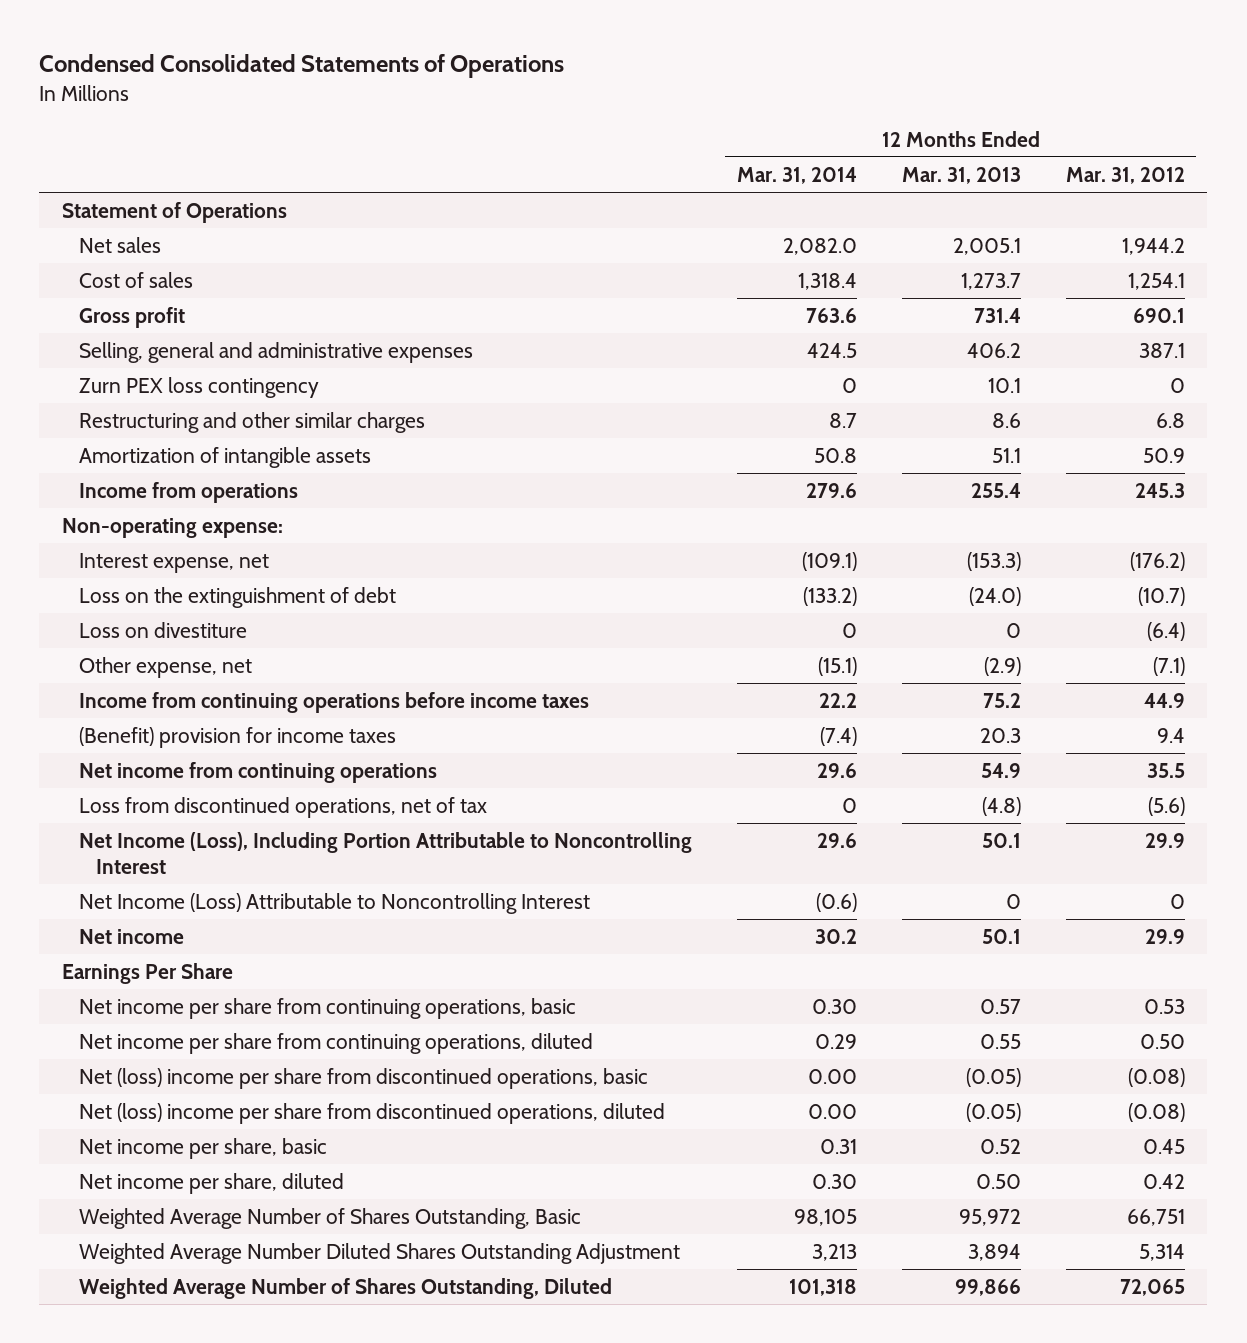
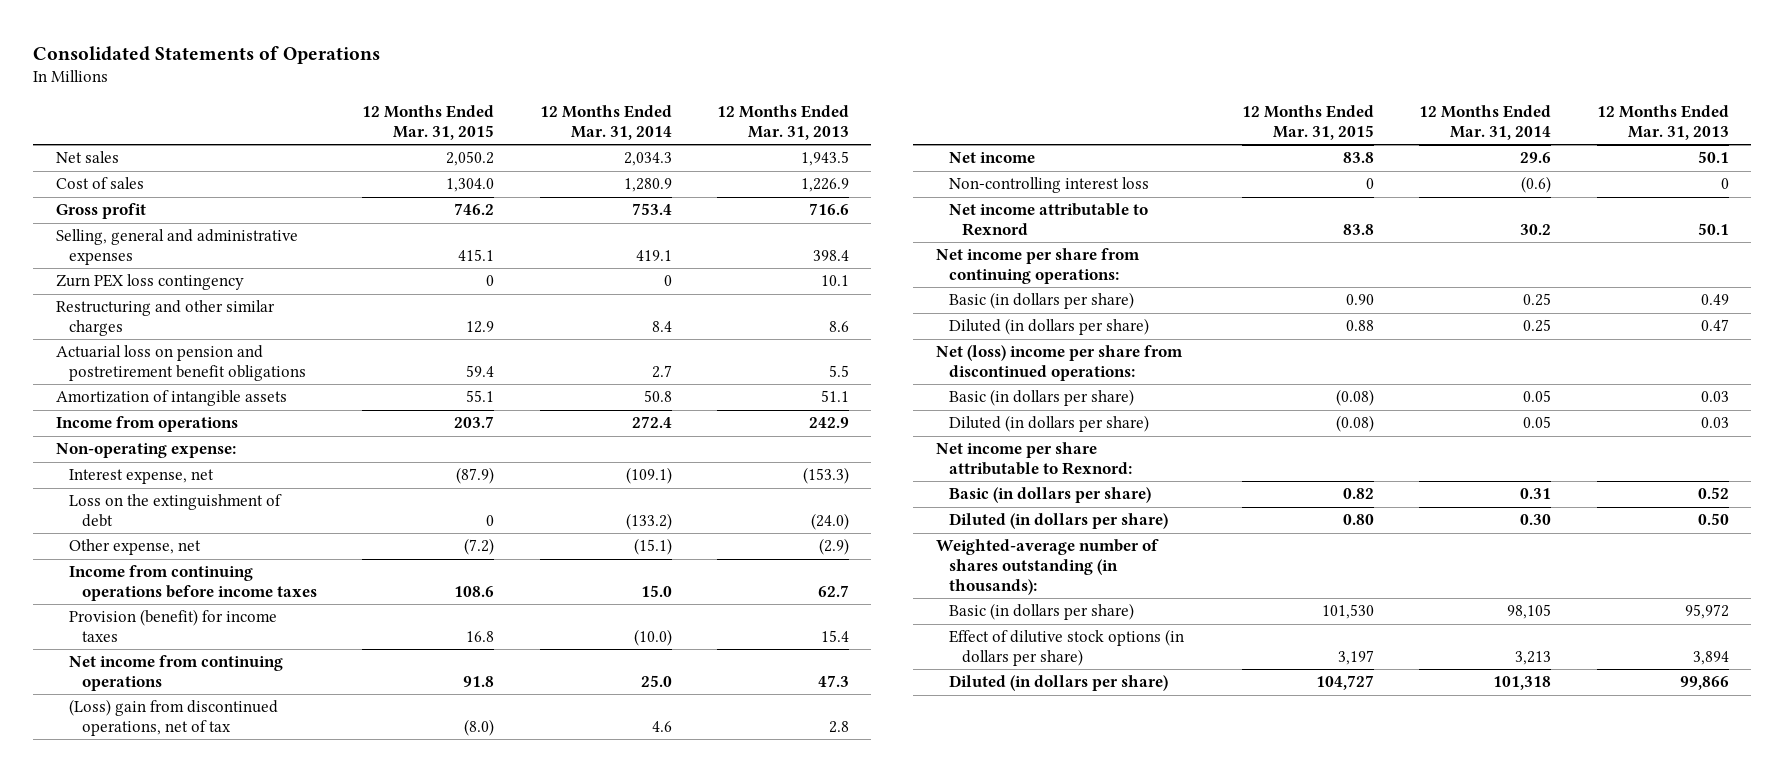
- Condensed Consolidated Statements of Operations
+ Consolidated Statements of Operations
- | 12 Months Ended Mar. 31, 2014 | 12 Months Ended Mar. 31, 2013 | 12 Months Ended Mar. 31, 2012
+ | 12 Months Ended Mar. 31, 2015 | 12 Months Ended Mar. 31, 2014 | 12 Months Ended Mar. 31, 2013
- Statement of Operations
- Net sales | 2,082.0 | 2,005.1 | 1,944.2
- Cost of sales | 1,318.4 | 1,273.7 | 1,254.1
- Gross profit | 763.6 | 731.4 | 690.1
- Selling, general and administrative expenses | 424.5 | 406.2 | 387.1
+ Net sales | 2,050.2 | 2,034.3 | 1,943.5
+ Cost of sales | 1,304.0 | 1,280.9 | 1,226.9
+ Gross profit | 746.2 | 753.4 | 716.6
+ Selling, general and administrative expenses | 415.1 | 419.1 | 398.4
- Restructuring and other similar charges | 8.7 | 8.6 | 6.8
+ Restructuring and other similar charges | 12.9 | 8.4 | 8.6
+ Actuarial loss on pension and postretirement benefit obligations | 59.4 | 2.7 | 5.5
- Income from operations | 279.6 | 255.4 | 245.3
+ Income from operations | 203.7 | 272.4 | 242.9
- Loss on divestiture | 0 | 0 | (6.4)
- Income from continuing operations before income taxes | 22.2 | 75.2 | 44.9
- (Benefit) provision for income taxes | (7.4) | 20.3 | 9.4
- Net income from continuing operations | 29.6 | 54.9 | 35.5
- Loss from discontinued operations, net of tax | 0 | (4.8) | (5.6)
- Net Income (Loss), Including Portion Attributable to Noncontrolling Interest | 29.6 | 50.1 | 29.9
- Net Income (Loss) Attributable to Noncontrolling Interest | (0.6) | 0 | 0
- Net income | 30.2 | 50.1 | 29.9
- Earnings Per Share
- Net income per share from continuing operations, basic | 0.30 | 0.57 | 0.53
- Net income per share from continuing operations, diluted | 0.29 | 0.55 | 0.50
- Net (loss) income per share from discontinued operations, basic | 0.00 | (0.05) | (0.08)
- Net (loss) income per share from discontinued operations, diluted | 0.00 | (0.05) | (0.08)
- Net income per share, basic | 0.31 | 0.52 | 0.45
- Net income per share, diluted | 0.30 | 0.50 | 0.42
- Weighted Average Number of Shares Outstanding, Basic | 98,105 | 95,972 | 66,751
- Weighted Average Number Diluted Shares Outstanding Adjustment | 3,213 | 3,894 | 5,314
- Weighted Average Number of Shares Outstanding, Diluted | 101,318 | 99,866 | 72,065
+ Income from continuing operations before income taxes | 108.6 | 15.0 | 62.7
+ Provision (benefit) for income taxes | 16.8 | (10.0) | 15.4
+ Net income from continuing operations | 91.8 | 25.0 | 47.3
+ (Loss) gain from discontinued operations, net of tax | (8.0) | 4.6 | 2.8
+ Net income | 83.8 | 29.6 | 50.1
+ Non-controlling interest loss | 0 | (0.6) | 0
+ Net income attributable to Rexnord | 83.8 | 30.2 | 50.1
+ Net income per share from continuing operations:
+ Basic (in dollars per share) | 0.90 | 0.25 | 0.49
+ Diluted (in dollars per share) | 0.88 | 0.25 | 0.47
+ Net (loss) income per share from discontinued operations:
+ Basic (in dollars per share) | (0.08) | 0.05 | 0.03
+ Diluted (in dollars per share) | (0.08) | 0.05 | 0.03
+ Net income per share attributable to Rexnord:
+ Basic (in dollars per share) | 0.82 | 0.31 | 0.52
+ Diluted (in dollars per share) | 0.80 | 0.30 | 0.50
+ Weighted-average number of shares outstanding (in thousands):
+ Basic (in dollars per share) | 101,530 | 98,105 | 95,972
+ Effect of dilutive stock options (in dollars per share) | 3,197 | 3,213 | 3,894
+ Diluted (in dollars per share) | 104,727 | 101,318 | 99,866

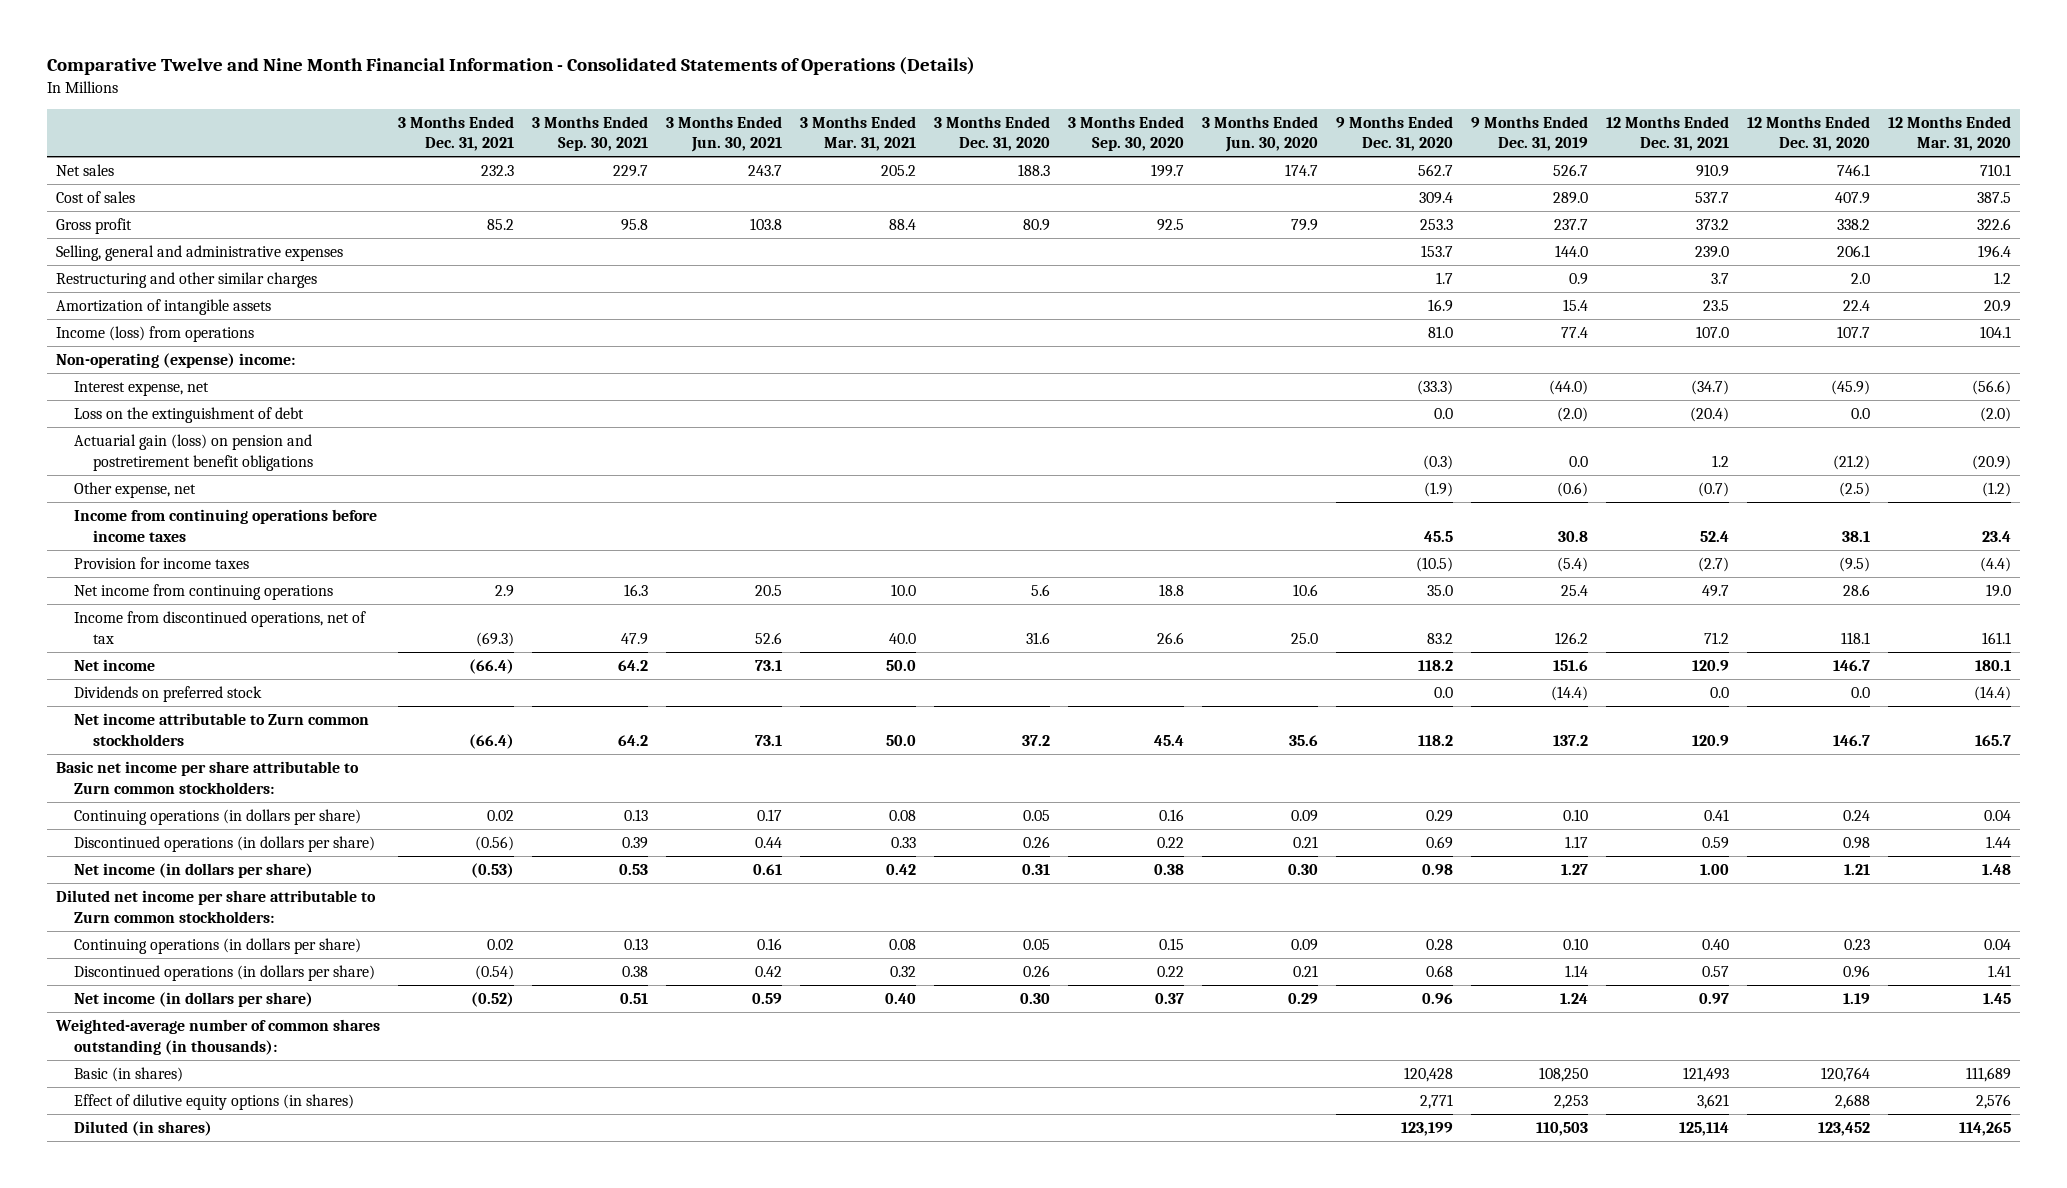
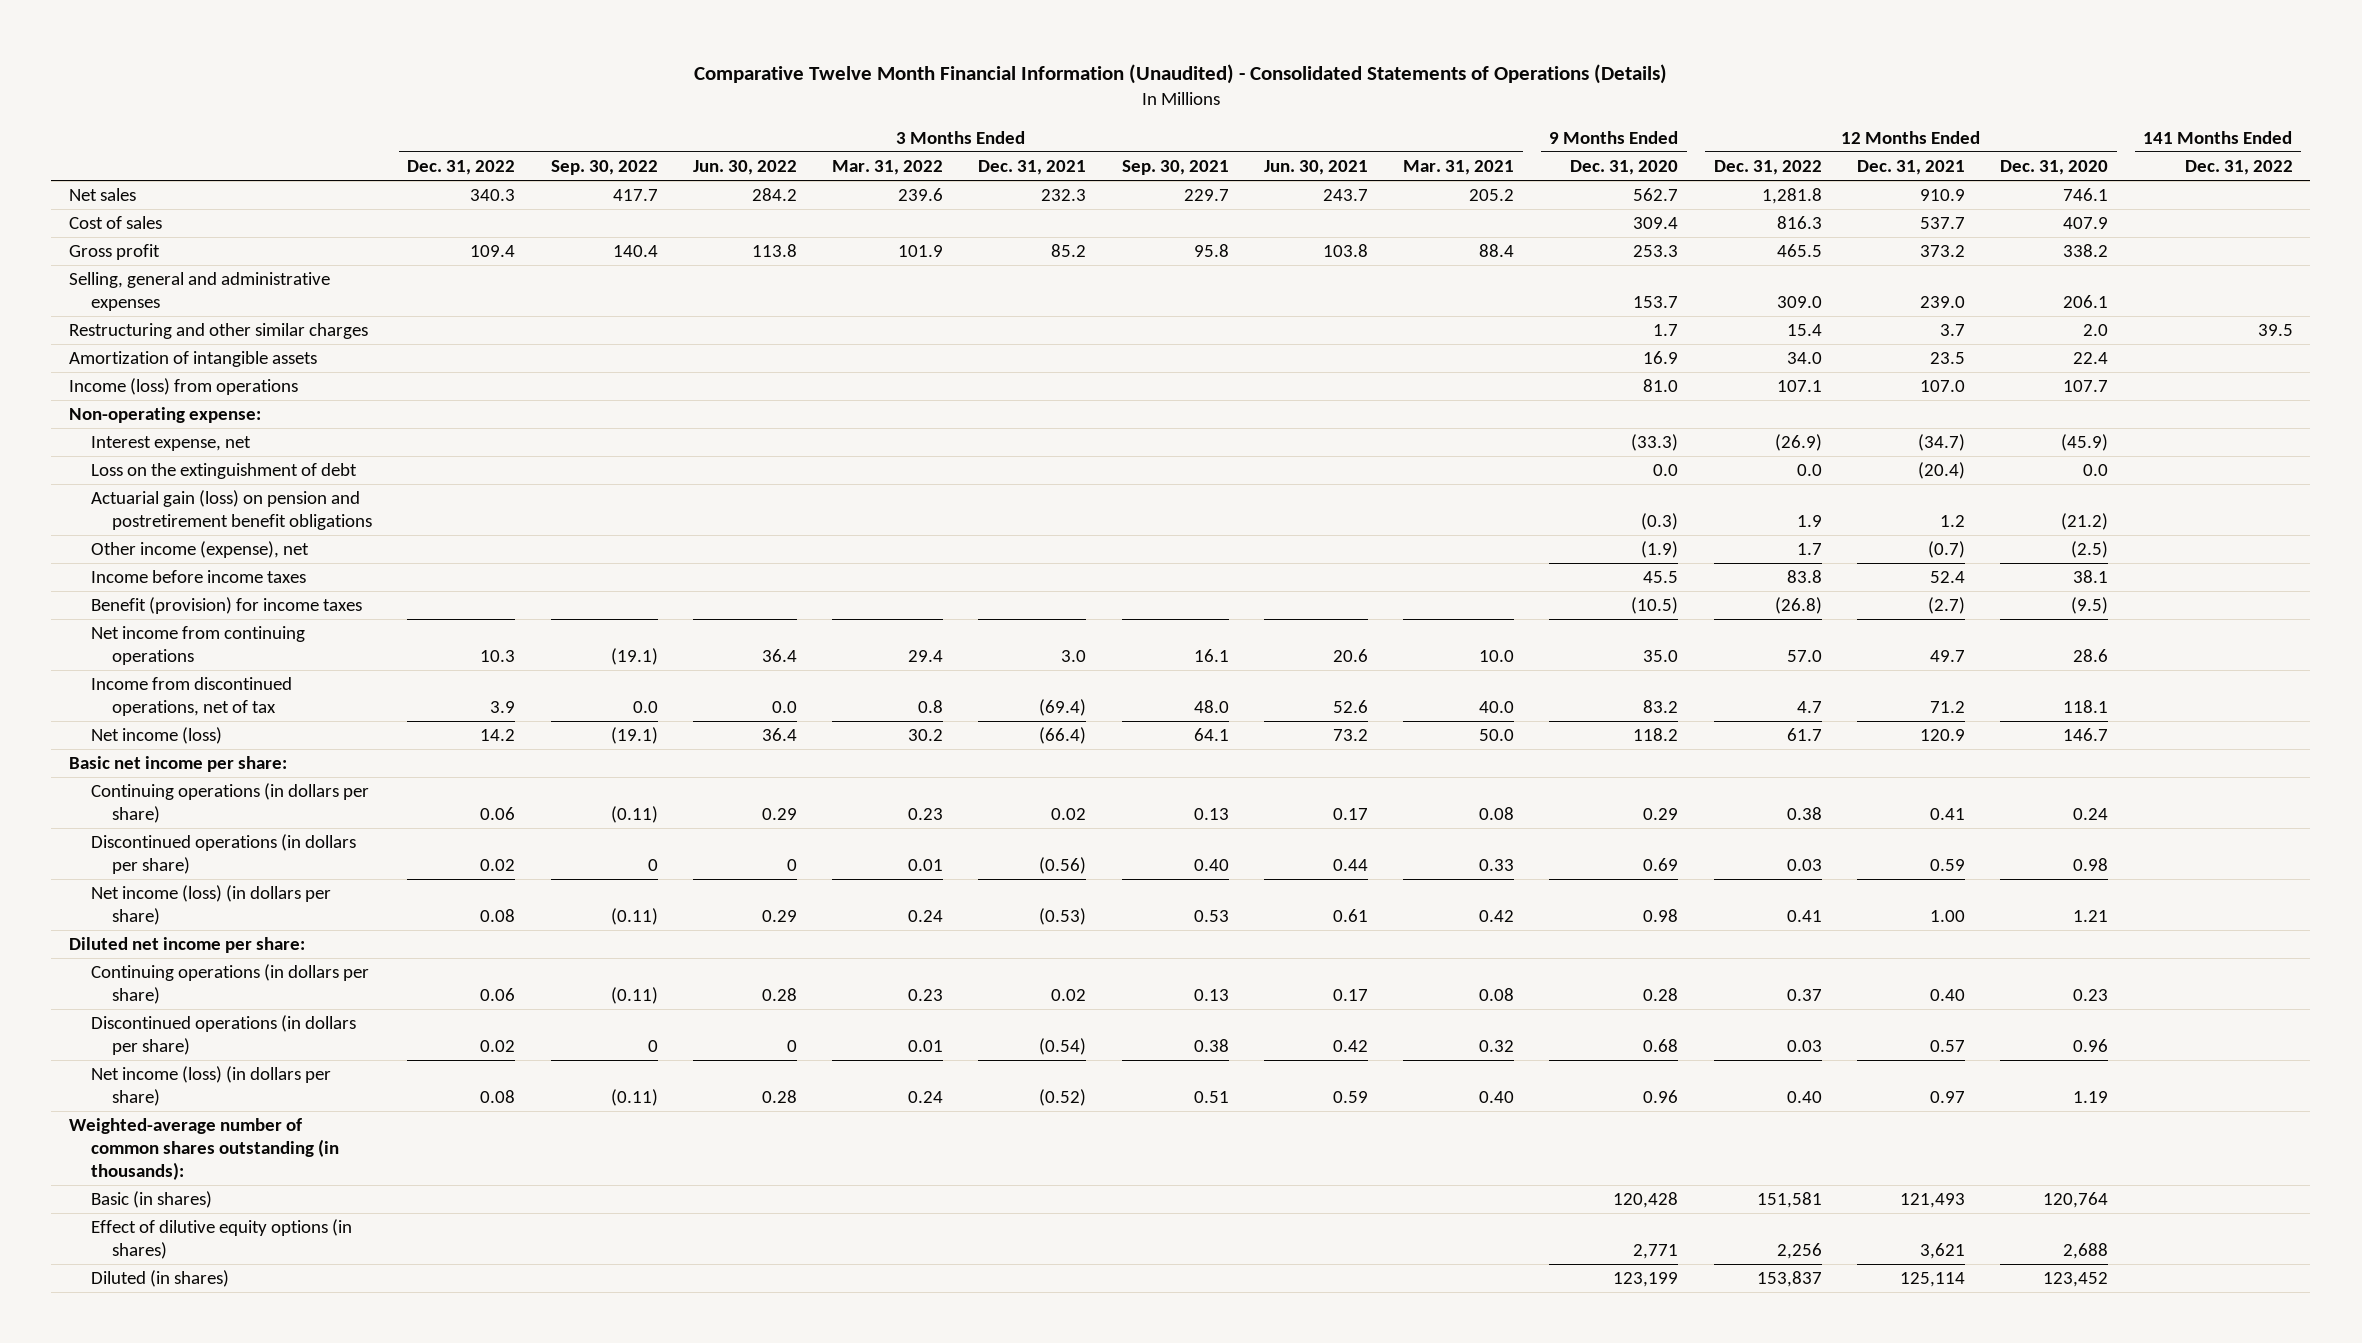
- Comparative Twelve and Nine Month Financial Information - Consolidated Statements of Operations (Details)
+ Comparative Twelve Month Financial Information (Unaudited) - Consolidated Statements of Operations (Details)
- | 3 Months Ended Dec. 31, 2021 | 3 Months Ended Sep. 30, 2021 | 3 Months Ended Jun. 30, 2021 | 3 Months Ended Mar. 31, 2021 | 3 Months Ended Dec. 31, 2020 | 3 Months Ended Sep. 30, 2020 | 3 Months Ended Jun. 30, 2020 | 9 Months Ended Dec. 31, 2020 | 9 Months Ended Dec. 31, 2019 | 12 Months Ended Dec. 31, 2021 | 12 Months Ended Dec. 31, 2020 | 12 Months Ended Mar. 31, 2020
+ | 3 Months Ended Dec. 31, 2022 | 3 Months Ended Sep. 30, 2022 | 3 Months Ended Jun. 30, 2022 | 3 Months Ended Mar. 31, 2022 | 3 Months Ended Dec. 31, 2021 | 3 Months Ended Sep. 30, 2021 | 3 Months Ended Jun. 30, 2021 | 3 Months Ended Mar. 31, 2021 | 9 Months Ended Dec. 31, 2020 | 12 Months Ended Dec. 31, 2022 | 12 Months Ended Dec. 31, 2021 | 12 Months Ended Dec. 31, 2020 | 141 Months Ended Dec. 31, 2022
- Non-operating (expense) income:
+ Non-operating expense:
- Other expense, net | | | | | | | | (1.9) | (0.6) | (0.7) | (2.5) | (1.2)
- Income from continuing operations before income taxes | | | | | | | | 45.5 | 30.8 | 52.4 | 38.1 | 23.4
- Provision for income taxes | | | | | | | | (10.5) | (5.4) | (2.7) | (9.5) | (4.4)
- Net income from continuing operations | 2.9 | 16.3 | 20.5 | 10.0 | 5.6 | 18.8 | 10.6 | 35.0 | 25.4 | 49.7 | 28.6 | 19.0
- Income from discontinued operations, net of tax | (69.3) | 47.9 | 52.6 | 40.0 | 31.6 | 26.6 | 25.0 | 83.2 | 126.2 | 71.2 | 118.1 | 161.1
- Net income | (66.4) | 64.2 | 73.1 | 50.0 | | | | 118.2 | 151.6 | 120.9 | 146.7 | 180.1
- Dividends on preferred stock | | | | | | | | 0.0 | (14.4) | 0.0 | 0.0 | (14.4)
- Net income attributable to Zurn common stockholders | (66.4) | 64.2 | 73.1 | 50.0 | 37.2 | 45.4 | 35.6 | 118.2 | 137.2 | 120.9 | 146.7 | 165.7
- Basic net income per share attributable to Zurn common stockholders:
+ Other income (expense), net | | | | | | | | | (1.9) | 1.7 | (0.7) | (2.5) |
+ Income before income taxes | | | | | | | | | 45.5 | 83.8 | 52.4 | 38.1 |
+ Benefit (provision) for income taxes | | | | | | | | | (10.5) | (26.8) | (2.7) | (9.5) |
+ Net income from continuing operations | 10.3 | (19.1) | 36.4 | 29.4 | 3.0 | 16.1 | 20.6 | 10.0 | 35.0 | 57.0 | 49.7 | 28.6 |
+ Income from discontinued operations, net of tax | 3.9 | 0.0 | 0.0 | 0.8 | (69.4) | 48.0 | 52.6 | 40.0 | 83.2 | 4.7 | 71.2 | 118.1 |
+ Net income (loss) | 14.2 | (19.1) | 36.4 | 30.2 | (66.4) | 64.1 | 73.2 | 50.0 | 118.2 | 61.7 | 120.9 | 146.7 |
+ Basic net income per share:
- Discontinued operations (in dollars per share) | (0.56) | 0.39 | 0.44 | 0.33 | 0.26 | 0.22 | 0.21 | 0.69 | 1.17 | 0.59 | 0.98 | 1.44
- Net income (in dollars per share) | (0.53) | 0.53 | 0.61 | 0.42 | 0.31 | 0.38 | 0.30 | 0.98 | 1.27 | 1.00 | 1.21 | 1.48
- Diluted net income per share attributable to Zurn common stockholders:
- Continuing operations (in dollars per share) | 0.02 | 0.13 | 0.16 | 0.08 | 0.05 | 0.15 | 0.09 | 0.28 | 0.10 | 0.40 | 0.23 | 0.04
+ Discontinued operations (in dollars per share) | 0.02 | 0 | 0 | 0.01 | (0.56) | 0.40 | 0.44 | 0.33 | 0.69 | 0.03 | 0.59 | 0.98 |
+ Net income (loss) (in dollars per share) | 0.08 | (0.11) | 0.29 | 0.24 | (0.53) | 0.53 | 0.61 | 0.42 | 0.98 | 0.41 | 1.00 | 1.21 |
+ Diluted net income per share:
+ Continuing operations (in dollars per share) | 0.06 | (0.11) | 0.28 | 0.23 | 0.02 | 0.13 | 0.17 | 0.08 | 0.28 | 0.37 | 0.40 | 0.23 |
- Net income (in dollars per share) | (0.52) | 0.51 | 0.59 | 0.40 | 0.30 | 0.37 | 0.29 | 0.96 | 1.24 | 0.97 | 1.19 | 1.45
+ Net income (loss) (in dollars per share) | 0.08 | (0.11) | 0.28 | 0.24 | (0.52) | 0.51 | 0.59 | 0.40 | 0.96 | 0.40 | 0.97 | 1.19 |

